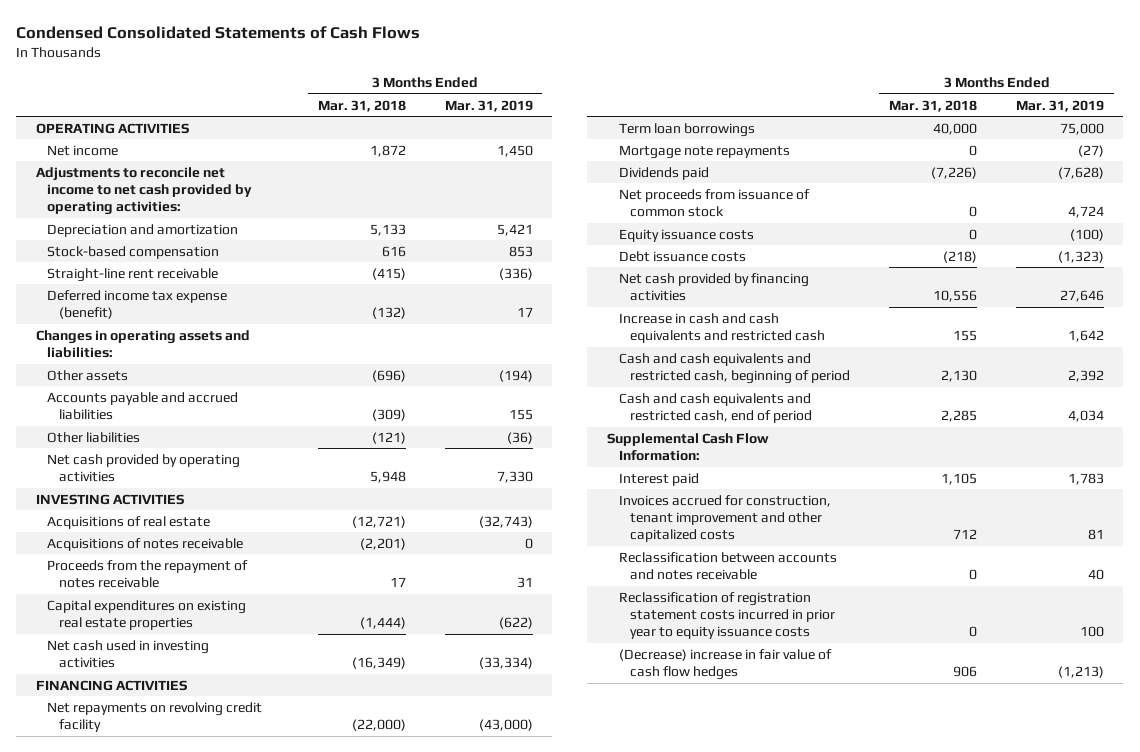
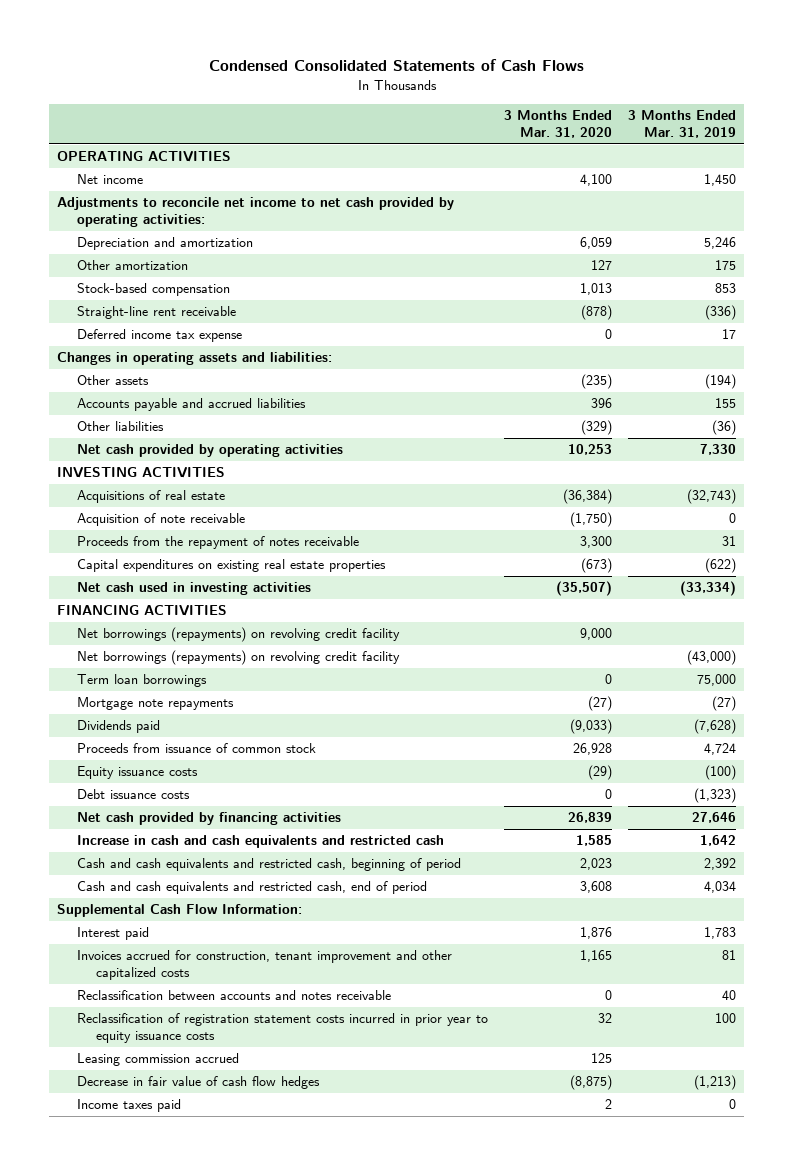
- | 3 Months Ended Mar. 31, 2018 | 3 Months Ended Mar. 31, 2019
+ | 3 Months Ended Mar. 31, 2020 | 3 Months Ended Mar. 31, 2019
- Depreciation and amortization | 5,133 | 5,421
+ Depreciation and amortization | 6,059 | 5,246
+ Other amortization | 127 | 175
- Deferred income tax expense (benefit) | (132) | 17
+ Deferred income tax expense | 0 | 17
- Acquisitions of notes receivable | (2,201) | 0
+ Acquisition of note receivable | (1,750) | 0
- Net repayments on revolving credit facility | (22,000) | (43,000)
+ Net borrowings (repayments) on revolving credit facility | 9,000 |
+ Net borrowings (repayments) on revolving credit facility | | (43,000)
- Net proceeds from issuance of common stock | 0 | 4,724
+ Proceeds from issuance of common stock | 26,928 | 4,724
- (Decrease) increase in fair value of cash flow hedges | 906 | (1,213)
+ Leasing commission accrued | 125 |
+ Decrease in fair value of cash flow hedges | (8,875) | (1,213)
+ Income taxes paid | 2 | 0

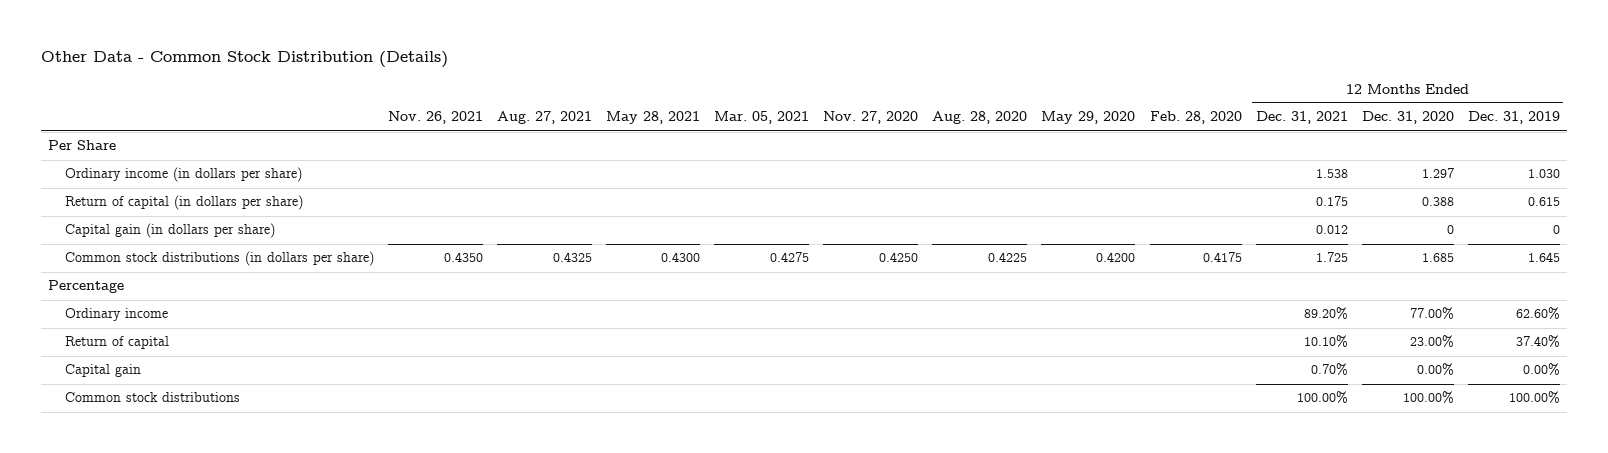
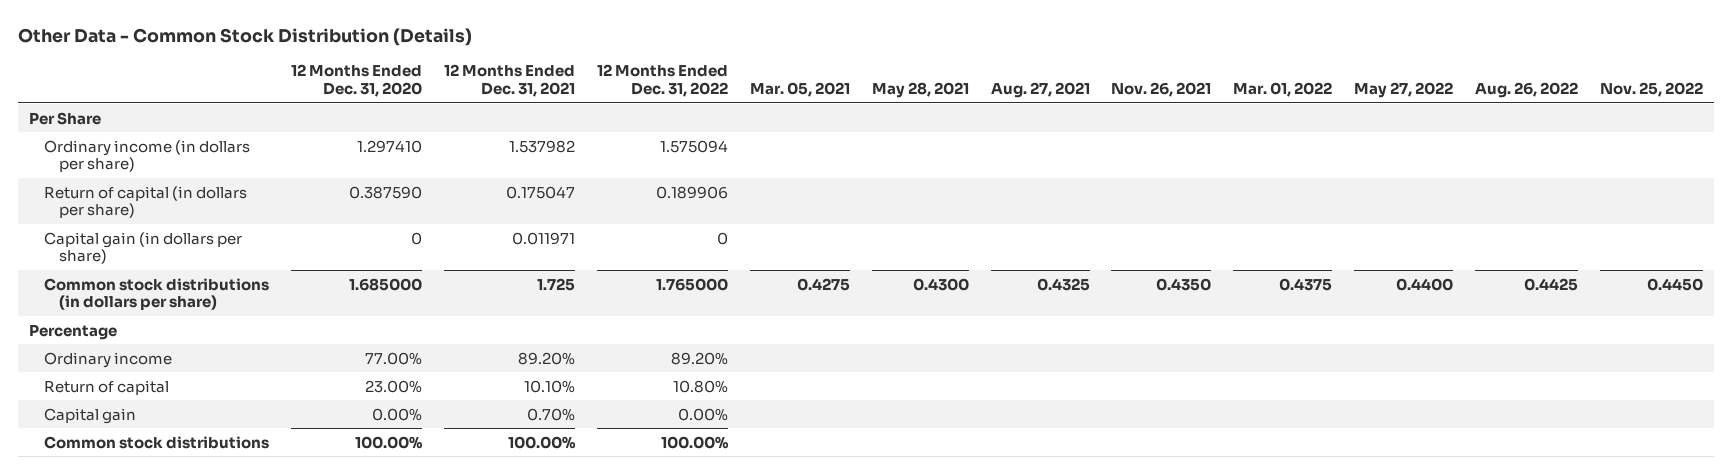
- | Nov. 26, 2021 | Aug. 27, 2021 | May 28, 2021 | Mar. 05, 2021 | Nov. 27, 2020 | Aug. 28, 2020 | May 29, 2020 | Feb. 28, 2020 | 12 Months Ended Dec. 31, 2021 | 12 Months Ended Dec. 31, 2020 | 12 Months Ended Dec. 31, 2019
+ | 12 Months Ended Dec. 31, 2020 | 12 Months Ended Dec. 31, 2021 | 12 Months Ended Dec. 31, 2022 | Mar. 05, 2021 | May 28, 2021 | Aug. 27, 2021 | Nov. 26, 2021 | Mar. 01, 2022 | May 27, 2022 | Aug. 26, 2022 | Nov. 25, 2022
- Ordinary income (in dollars per share) | | | | | | | | | 1.538 | 1.297 | 1.030
- Return of capital (in dollars per share) | | | | | | | | | 0.175 | 0.388 | 0.615
- Capital gain (in dollars per share) | | | | | | | | | 0.012 | 0 | 0
- Common stock distributions (in dollars per share) | 0.4350 | 0.4325 | 0.4300 | 0.4275 | 0.4250 | 0.4225 | 0.4200 | 0.4175 | 1.725 | 1.685 | 1.645
+ Ordinary income (in dollars per share) | 1.297410 | 1.537982 | 1.575094 | | | | | | | |
+ Return of capital (in dollars per share) | 0.387590 | 0.175047 | 0.189906 | | | | | | | |
+ Capital gain (in dollars per share) | 0 | 0.011971 | 0 | | | | | | | |
+ Common stock distributions (in dollars per share) | 1.685000 | 1.725 | 1.765000 | 0.4275 | 0.4300 | 0.4325 | 0.4350 | 0.4375 | 0.4400 | 0.4425 | 0.4450

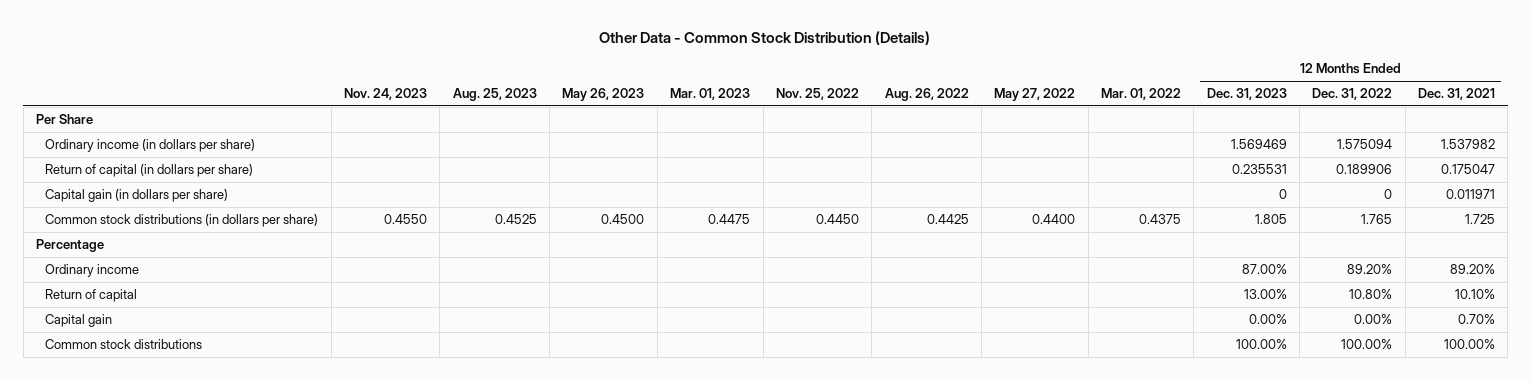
- | 12 Months Ended Dec. 31, 2020 | 12 Months Ended Dec. 31, 2021 | 12 Months Ended Dec. 31, 2022 | Mar. 05, 2021 | May 28, 2021 | Aug. 27, 2021 | Nov. 26, 2021 | Mar. 01, 2022 | May 27, 2022 | Aug. 26, 2022 | Nov. 25, 2022
+ | Nov. 24, 2023 | Aug. 25, 2023 | May 26, 2023 | Mar. 01, 2023 | Nov. 25, 2022 | Aug. 26, 2022 | May 27, 2022 | Mar. 01, 2022 | 12 Months Ended Dec. 31, 2023 | 12 Months Ended Dec. 31, 2022 | 12 Months Ended Dec. 31, 2021
- Common stock distributions (in dollars per share) | 1.685000 | 1.725 | 1.765000 | 0.4275 | 0.4300 | 0.4325 | 0.4350 | 0.4375 | 0.4400 | 0.4425 | 0.4450
+ Common stock distributions (in dollars per share) | 0.4550 | 0.4525 | 0.4500 | 0.4475 | 0.4450 | 0.4425 | 0.4400 | 0.4375 | 1.805 | 1.765 | 1.725

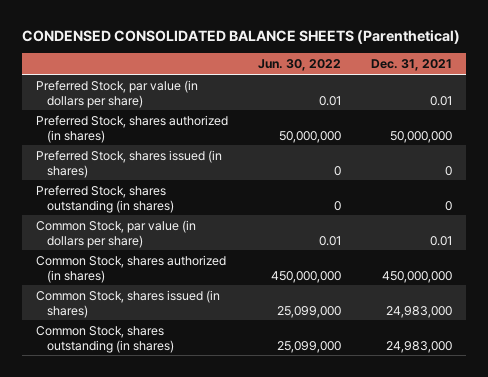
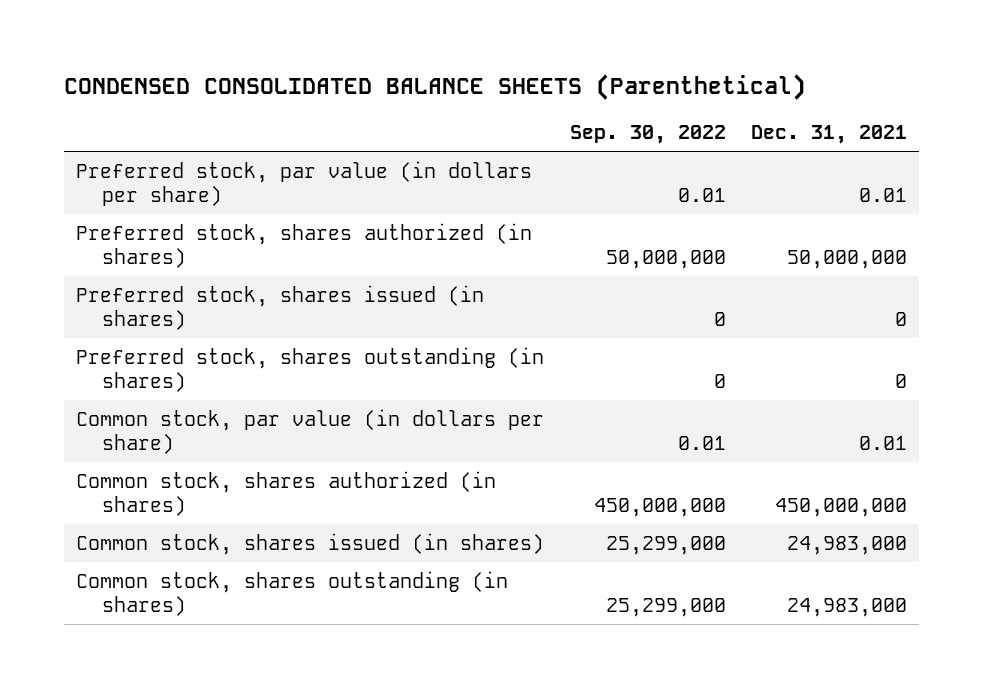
- | Jun. 30, 2022 | Dec. 31, 2021
+ | Sep. 30, 2022 | Dec. 31, 2021
- Preferred Stock, par value (in dollars per share) | 0.01 | 0.01
- Preferred Stock, shares authorized (in shares) | 50,000,000 | 50,000,000
- Preferred Stock, shares issued (in shares) | 0 | 0
- Preferred Stock, shares outstanding (in shares) | 0 | 0
- Common Stock, par value (in dollars per share) | 0.01 | 0.01
- Common Stock, shares authorized (in shares) | 450,000,000 | 450,000,000
- Common Stock, shares issued (in shares) | 25,099,000 | 24,983,000
- Common Stock, shares outstanding (in shares) | 25,099,000 | 24,983,000
+ Preferred stock, par value (in dollars per share) | 0.01 | 0.01
+ Preferred stock, shares authorized (in shares) | 50,000,000 | 50,000,000
+ Preferred stock, shares issued (in shares) | 0 | 0
+ Preferred stock, shares outstanding (in shares) | 0 | 0
+ Common stock, par value (in dollars per share) | 0.01 | 0.01
+ Common stock, shares authorized (in shares) | 450,000,000 | 450,000,000
+ Common stock, shares issued (in shares) | 25,299,000 | 24,983,000
+ Common stock, shares outstanding (in shares) | 25,299,000 | 24,983,000

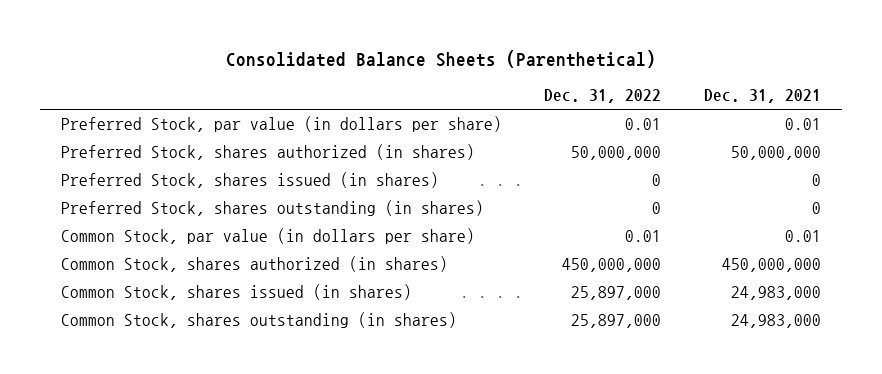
- CONDENSED CONSOLIDATED BALANCE SHEETS (Parenthetical)
+ Consolidated Balance Sheets (Parenthetical)
- | Sep. 30, 2022 | Dec. 31, 2021
+ | Dec. 31, 2022 | Dec. 31, 2021
- Preferred stock, par value (in dollars per share) | 0.01 | 0.01
- Preferred stock, shares authorized (in shares) | 50,000,000 | 50,000,000
- Preferred stock, shares issued (in shares) | 0 | 0
- Preferred stock, shares outstanding (in shares) | 0 | 0
- Common stock, par value (in dollars per share) | 0.01 | 0.01
- Common stock, shares authorized (in shares) | 450,000,000 | 450,000,000
- Common stock, shares issued (in shares) | 25,299,000 | 24,983,000
- Common stock, shares outstanding (in shares) | 25,299,000 | 24,983,000
+ Preferred Stock, par value (in dollars per share) | 0.01 | 0.01
+ Preferred Stock, shares authorized (in shares) | 50,000,000 | 50,000,000
+ Preferred Stock, shares issued (in shares) | 0 | 0
+ Preferred Stock, shares outstanding (in shares) | 0 | 0
+ Common Stock, par value (in dollars per share) | 0.01 | 0.01
+ Common Stock, shares authorized (in shares) | 450,000,000 | 450,000,000
+ Common Stock, shares issued (in shares) | 25,897,000 | 24,983,000
+ Common Stock, shares outstanding (in shares) | 25,897,000 | 24,983,000

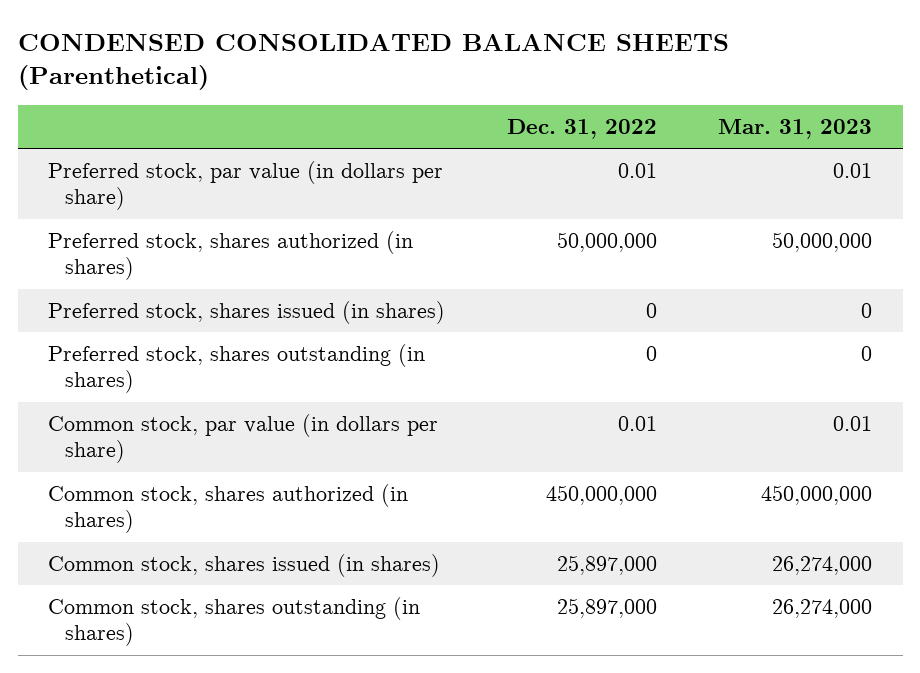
- Consolidated Balance Sheets (Parenthetical)
+ CONDENSED CONSOLIDATED BALANCE SHEETS (Parenthetical)
- | Dec. 31, 2022 | Dec. 31, 2021
+ | Dec. 31, 2022 | Mar. 31, 2023
- Preferred Stock, par value (in dollars per share) | 0.01 | 0.01
- Preferred Stock, shares authorized (in shares) | 50,000,000 | 50,000,000
- Preferred Stock, shares issued (in shares) | 0 | 0
- Preferred Stock, shares outstanding (in shares) | 0 | 0
- Common Stock, par value (in dollars per share) | 0.01 | 0.01
- Common Stock, shares authorized (in shares) | 450,000,000 | 450,000,000
- Common Stock, shares issued (in shares) | 25,897,000 | 24,983,000
- Common Stock, shares outstanding (in shares) | 25,897,000 | 24,983,000
+ Preferred stock, par value (in dollars per share) | 0.01 | 0.01
+ Preferred stock, shares authorized (in shares) | 50,000,000 | 50,000,000
+ Preferred stock, shares issued (in shares) | 0 | 0
+ Preferred stock, shares outstanding (in shares) | 0 | 0
+ Common stock, par value (in dollars per share) | 0.01 | 0.01
+ Common stock, shares authorized (in shares) | 450,000,000 | 450,000,000
+ Common stock, shares issued (in shares) | 25,897,000 | 26,274,000
+ Common stock, shares outstanding (in shares) | 25,897,000 | 26,274,000

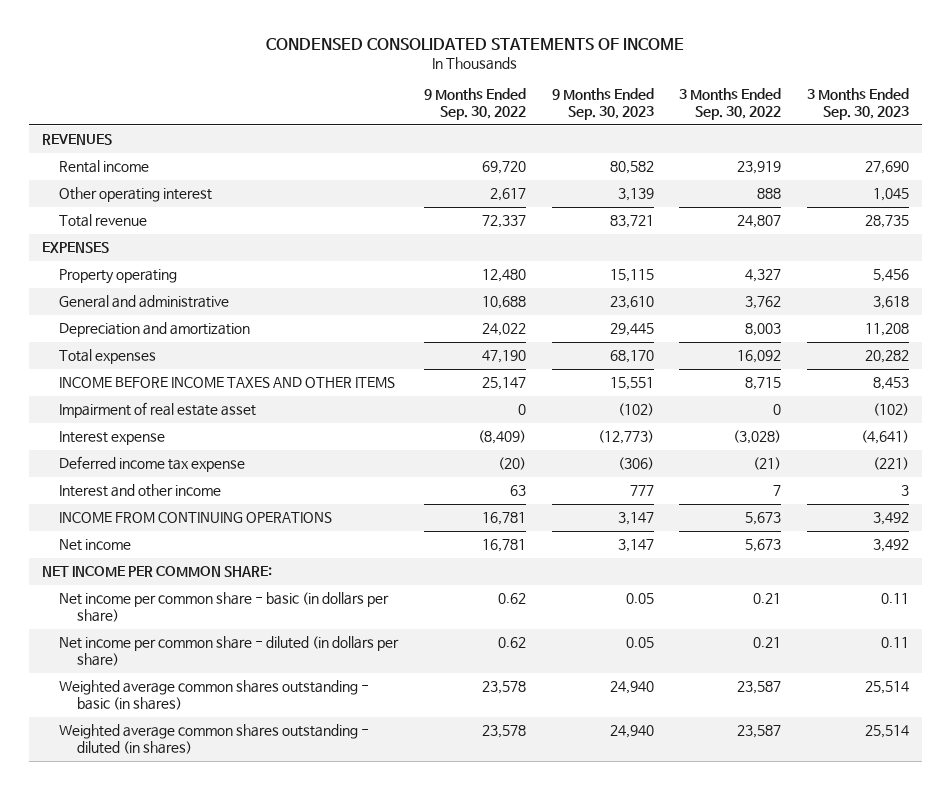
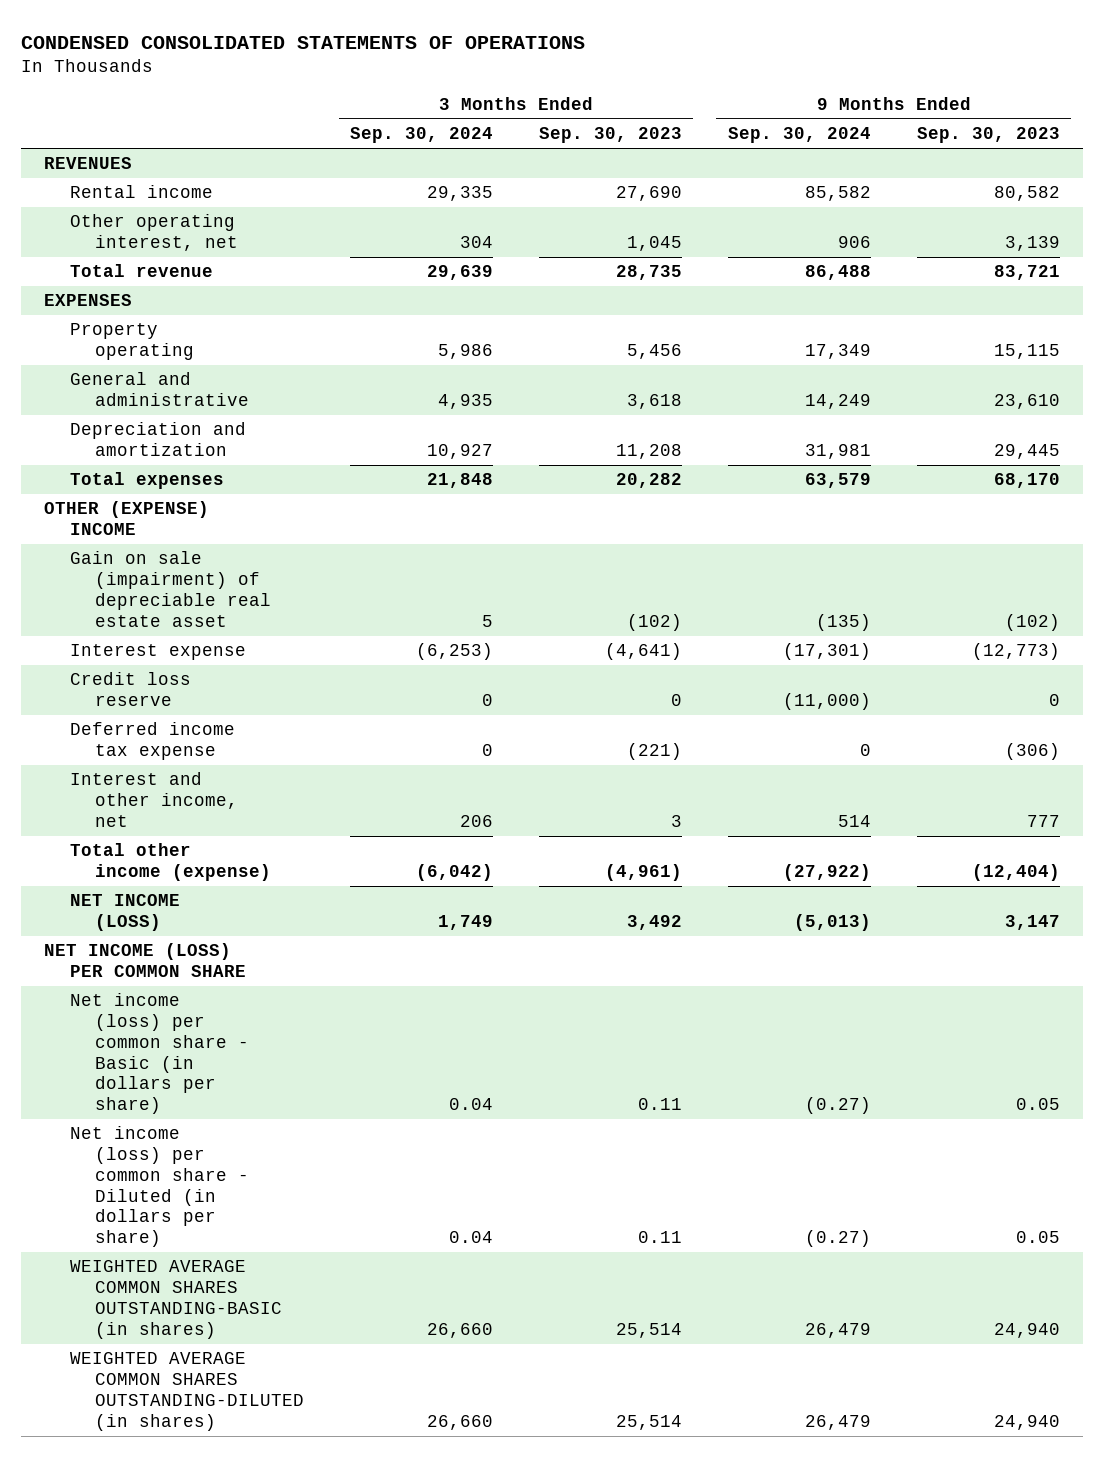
- CONDENSED CONSOLIDATED STATEMENTS OF INCOME
+ CONDENSED CONSOLIDATED STATEMENTS OF OPERATIONS
- | 9 Months Ended Sep. 30, 2022 | 9 Months Ended Sep. 30, 2023 | 3 Months Ended Sep. 30, 2022 | 3 Months Ended Sep. 30, 2023
+ | 3 Months Ended Sep. 30, 2024 | 3 Months Ended Sep. 30, 2023 | 9 Months Ended Sep. 30, 2024 | 9 Months Ended Sep. 30, 2023
- Other operating interest | 2,617 | 3,139 | 888 | 1,045
+ Other operating interest, net | 304 | 1,045 | 906 | 3,139
- INCOME BEFORE INCOME TAXES AND OTHER ITEMS | 25,147 | 15,551 | 8,715 | 8,453
- Impairment of real estate asset | 0 | (102) | 0 | (102)
+ OTHER (EXPENSE) INCOME
+ Gain on sale (impairment) of depreciable real estate asset | 5 | (102) | (135) | (102)
+ Credit loss reserve | 0 | 0 | (11,000) | 0
- Interest and other income | 63 | 777 | 7 | 3
- INCOME FROM CONTINUING OPERATIONS | 16,781 | 3,147 | 5,673 | 3,492
- Net income | 16,781 | 3,147 | 5,673 | 3,492
- NET INCOME PER COMMON SHARE:
- Net income per common share - basic (in dollars per share) | 0.62 | 0.05 | 0.21 | 0.11
- Net income per common share - diluted (in dollars per share) | 0.62 | 0.05 | 0.21 | 0.11
- Weighted average common shares outstanding - basic (in shares) | 23,578 | 24,940 | 23,587 | 25,514
- Weighted average common shares outstanding - diluted (in shares) | 23,578 | 24,940 | 23,587 | 25,514
+ Interest and other income, net | 206 | 3 | 514 | 777
+ Total other income (expense) | (6,042) | (4,961) | (27,922) | (12,404)
+ NET INCOME (LOSS) | 1,749 | 3,492 | (5,013) | 3,147
+ NET INCOME (LOSS) PER COMMON SHARE
+ Net income (loss) per common share - Basic (in dollars per share) | 0.04 | 0.11 | (0.27) | 0.05
+ Net income (loss) per common share - Diluted (in dollars per share) | 0.04 | 0.11 | (0.27) | 0.05
+ WEIGHTED AVERAGE COMMON SHARES OUTSTANDING-BASIC (in shares) | 26,660 | 25,514 | 26,479 | 24,940
+ WEIGHTED AVERAGE COMMON SHARES OUTSTANDING-DILUTED (in shares) | 26,660 | 25,514 | 26,479 | 24,940

